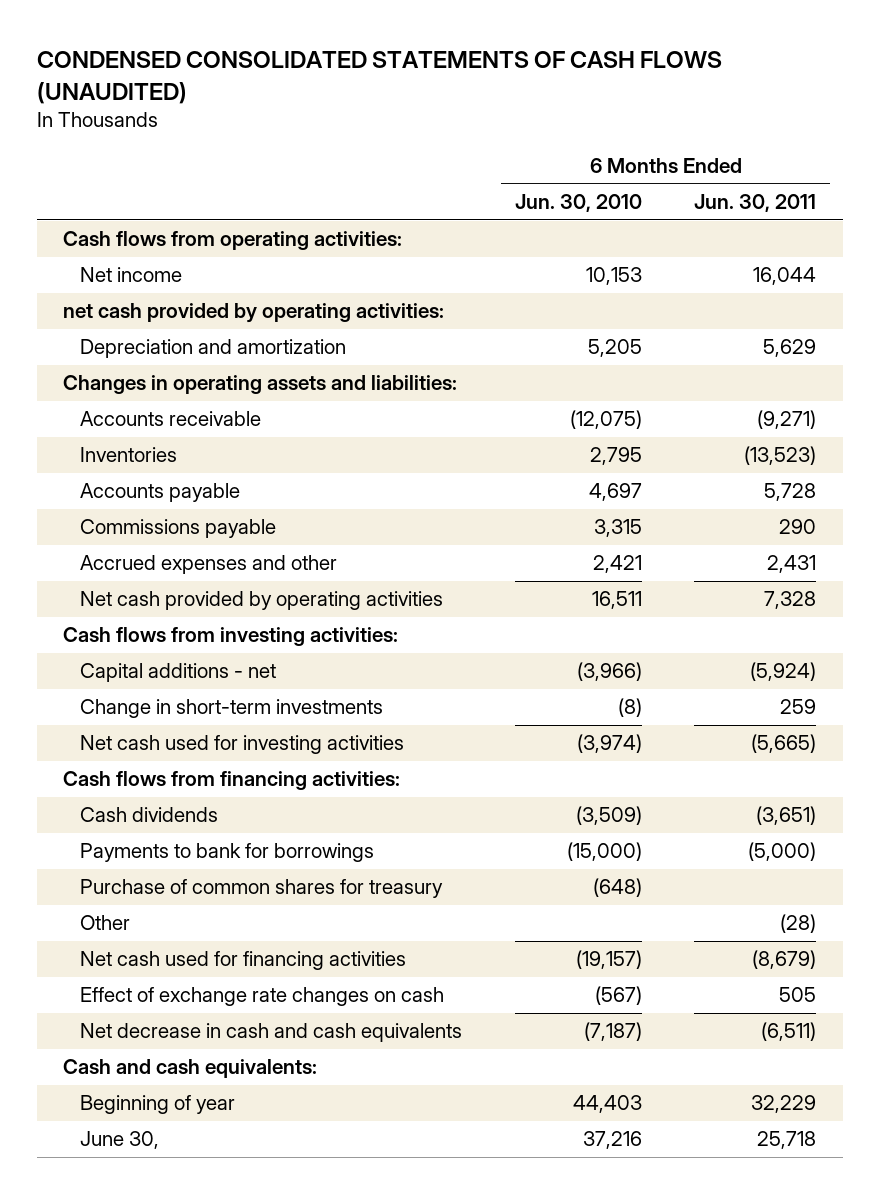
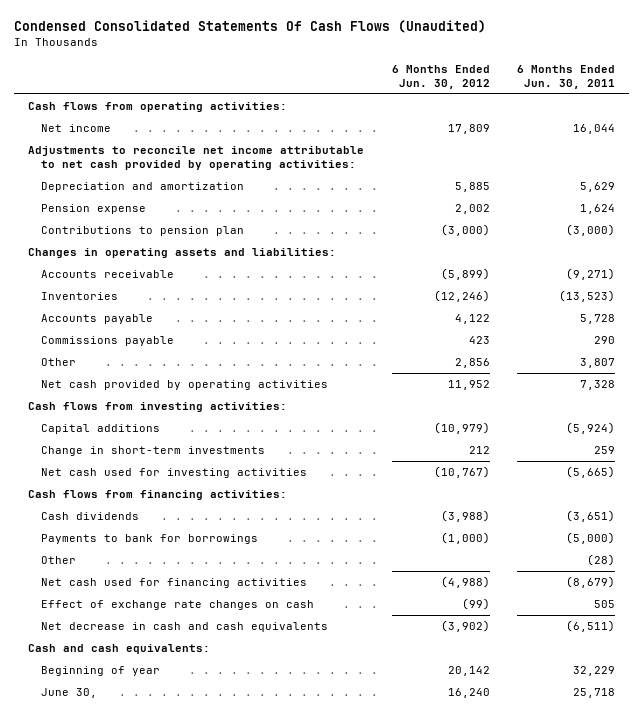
- CONDENSED CONSOLIDATED STATEMENTS OF CASH FLOWS (UNAUDITED)
+ Condensed Consolidated Statements Of Cash Flows (Unaudited)
- | 6 Months Ended Jun. 30, 2010 | 6 Months Ended Jun. 30, 2011
+ | 6 Months Ended Jun. 30, 2012 | 6 Months Ended Jun. 30, 2011
- net cash provided by operating activities:
+ Adjustments to reconcile net income attributable to net cash provided by operating activities:
+ Pension expense | 2,002 | 1,624
+ Contributions to pension plan | (3,000) | (3,000)
- Accrued expenses and other | 2,421 | 2,431
+ Other | 2,856 | 3,807
- Capital additions - net | (3,966) | (5,924)
+ Capital additions | (10,979) | (5,924)
- Purchase of common shares for treasury | (648) |

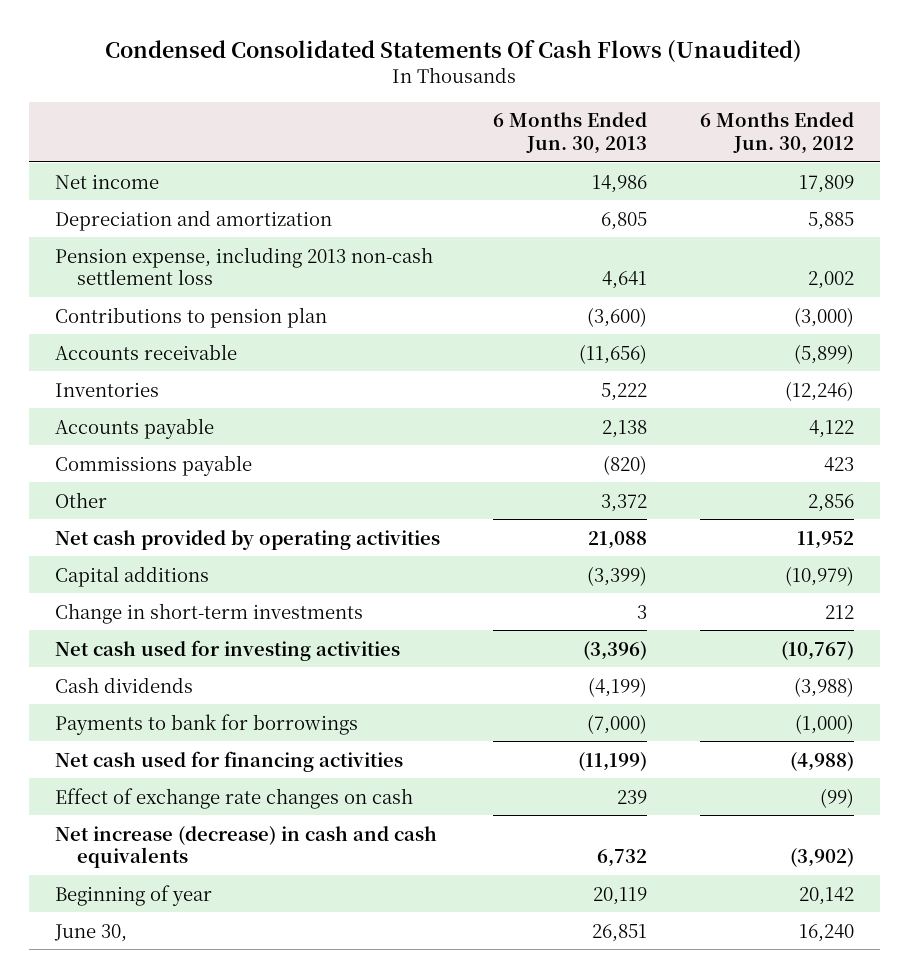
- | 6 Months Ended Jun. 30, 2012 | 6 Months Ended Jun. 30, 2011
+ | 6 Months Ended Jun. 30, 2013 | 6 Months Ended Jun. 30, 2012
- Cash flows from operating activities:
- Adjustments to reconcile net income attributable to net cash provided by operating activities:
- Pension expense | 2,002 | 1,624
+ Pension expense, including 2013 non-cash settlement loss | 4,641 | 2,002
- Changes in operating assets and liabilities:
- Cash flows from investing activities:
- Cash flows from financing activities:
- Other | | (28)
- Net decrease in cash and cash equivalents | (3,902) | (6,511)
- Cash and cash equivalents:
+ Net increase (decrease) in cash and cash equivalents | 6,732 | (3,902)

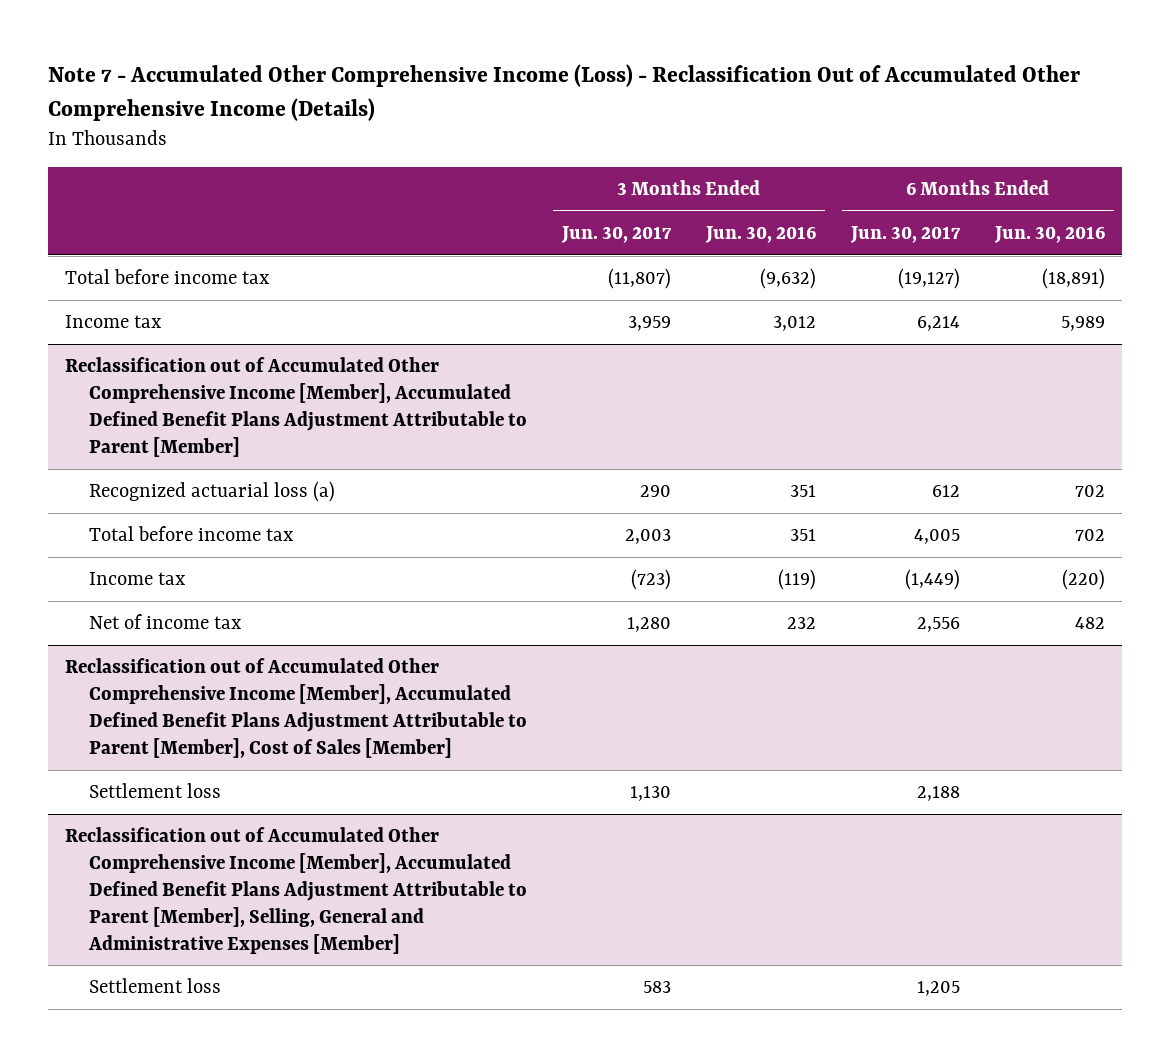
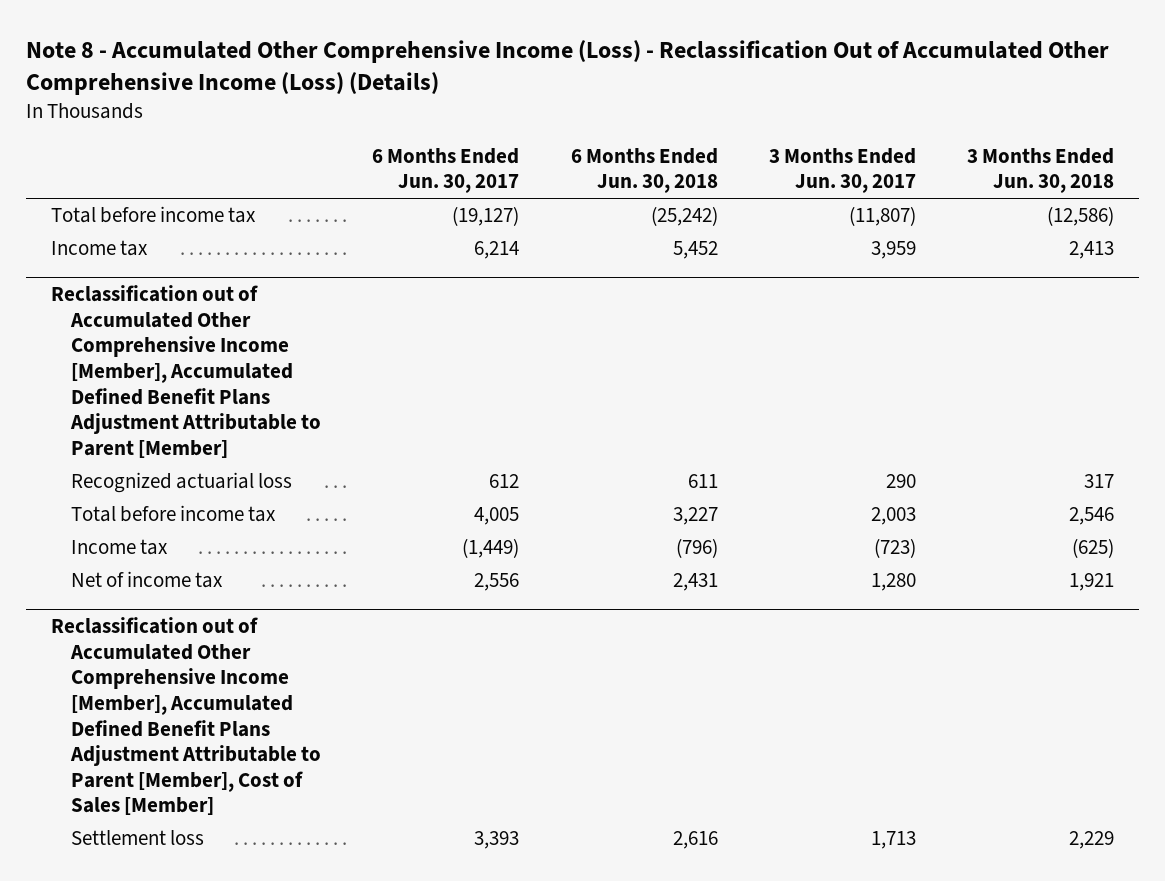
- Note 7 - Accumulated Other Comprehensive Income (Loss) - Reclassification Out of Accumulated Other Comprehensive Income (Details)
+ Note 8 - Accumulated Other Comprehensive Income (Loss) - Reclassification Out of Accumulated Other Comprehensive Income (Loss) (Details)
- | 3 Months Ended Jun. 30, 2017 | 3 Months Ended Jun. 30, 2016 | 6 Months Ended Jun. 30, 2017 | 6 Months Ended Jun. 30, 2016
+ | 6 Months Ended Jun. 30, 2017 | 6 Months Ended Jun. 30, 2018 | 3 Months Ended Jun. 30, 2017 | 3 Months Ended Jun. 30, 2018
@ Reclassification out of Accumulated Other Comprehensive Income [Member], Accumulated Defined Benefit Plans Adjustment Attributable to Parent [Member]
- Recognized actuarial loss (a) | 290 | 351 | 612 | 702
+ Recognized actuarial loss | 612 | 611 | 290 | 317
@ Reclassification out of Accumulated Other Comprehensive Income [Member], Accumulated Defined Benefit Plans Adjustment Attributable to Parent [Member], Cost of Sales [Member]
- Settlement loss | 1,130 | | 2,188 |
- Reclassification out of Accumulated Other Comprehensive Income [Member], Accumulated Defined Benefit Plans Adjustment Attributable to Parent [Member], Selling, General and Administrative Expenses [Member]
- Settlement loss | 583 | | 1,205 |
@ Reclassification out of Accumulated Other Comprehensive Income [Member], Accumulated Defined Benefit Plans Adjustment Attributable to Parent [Member], Cost of Sales [Member]
+ Settlement loss | 3,393 | 2,616 | 1,713 | 2,229

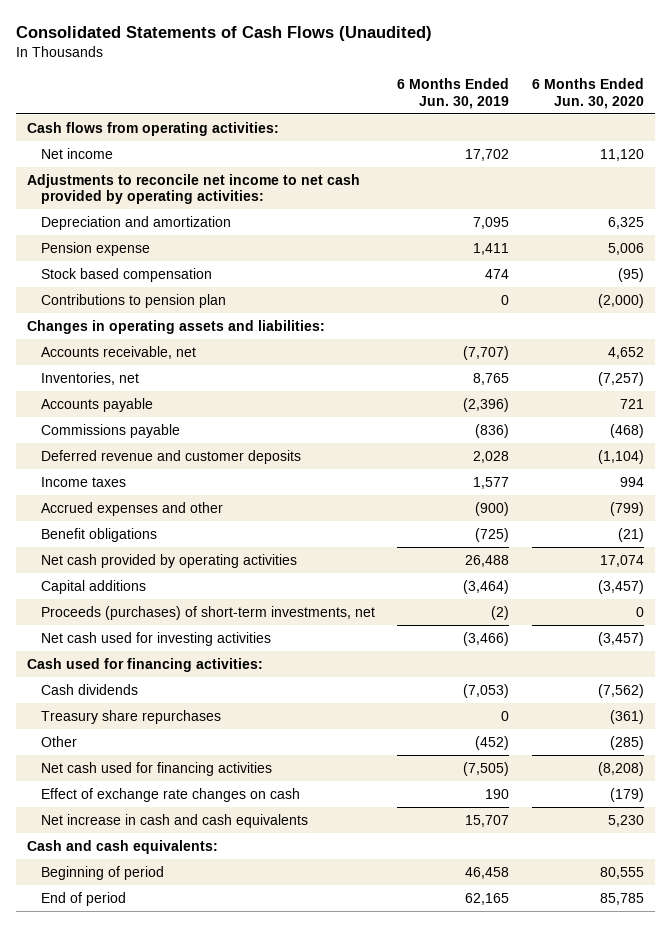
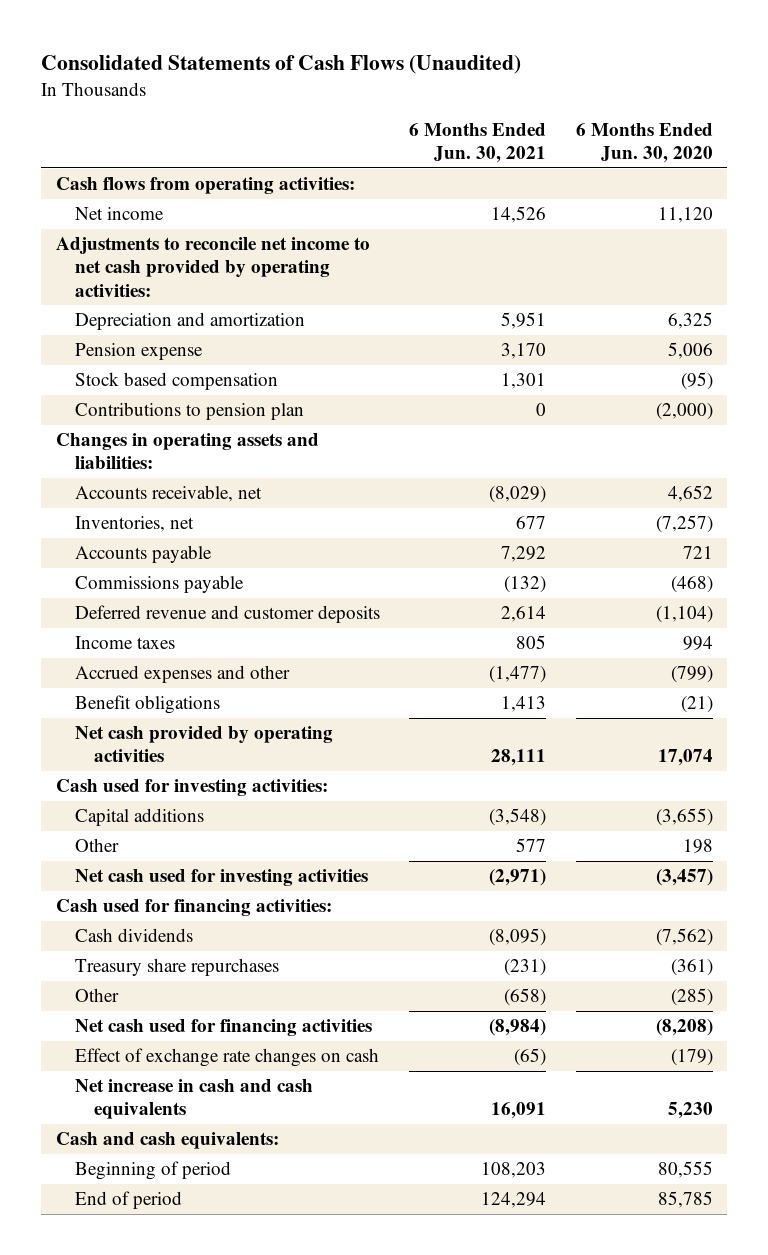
- | 6 Months Ended Jun. 30, 2019 | 6 Months Ended Jun. 30, 2020
+ | 6 Months Ended Jun. 30, 2021 | 6 Months Ended Jun. 30, 2020
- Capital additions | (3,464) | (3,457)
- Proceeds (purchases) of short-term investments, net | (2) | 0
+ Cash used for investing activities:
+ Capital additions | (3,548) | (3,655)
+ Other | 577 | 198

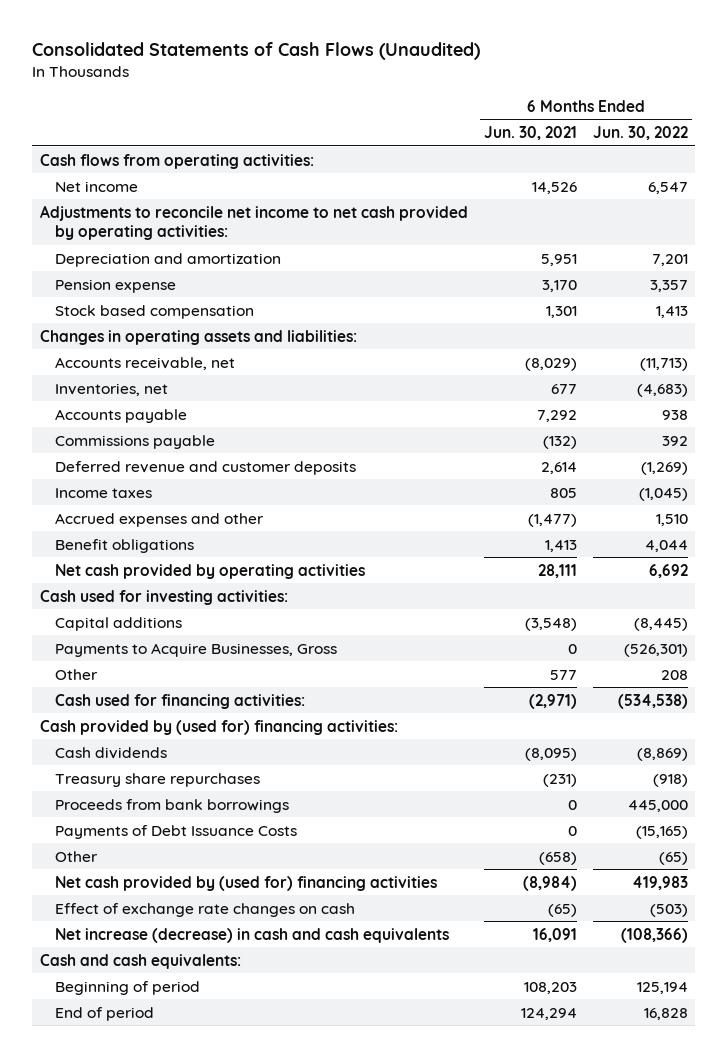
- | 6 Months Ended Jun. 30, 2021 | 6 Months Ended Jun. 30, 2020
+ | 6 Months Ended Jun. 30, 2021 | 6 Months Ended Jun. 30, 2022
- Contributions to pension plan | 0 | (2,000)
+ Payments to Acquire Businesses, Gross | 0 | (526,301)
- Net cash used for investing activities | (2,971) | (3,457)
- Cash used for financing activities:
+ Cash used for financing activities: | (2,971) | (534,538)
+ Cash provided by (used for) financing activities:
+ Proceeds from bank borrowings | 0 | 445,000
+ Payments of Debt Issuance Costs | 0 | (15,165)
- Net cash used for financing activities | (8,984) | (8,208)
+ Net cash provided by (used for) financing activities | (8,984) | 419,983
- Net increase in cash and cash equivalents | 16,091 | 5,230
+ Net increase (decrease) in cash and cash equivalents | 16,091 | (108,366)

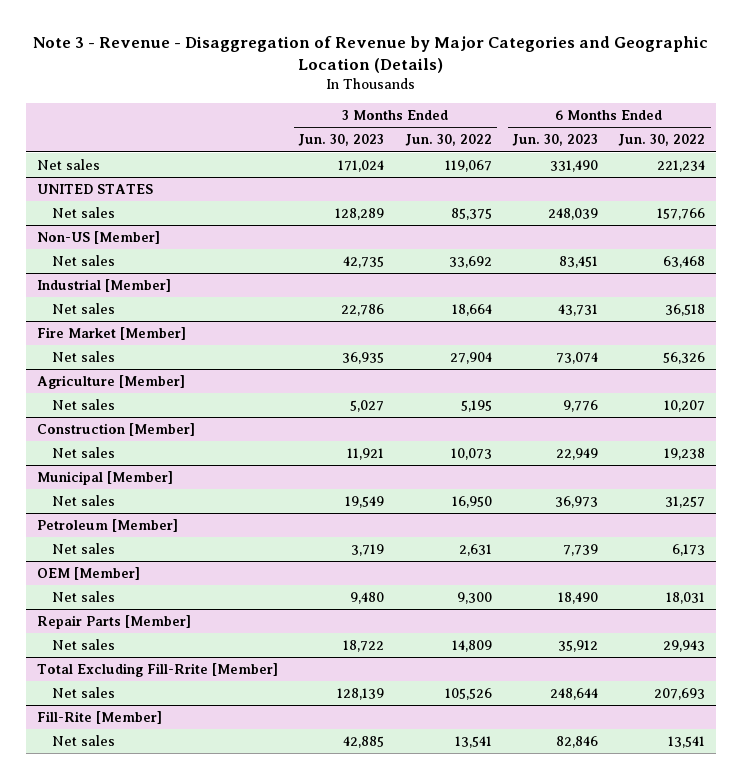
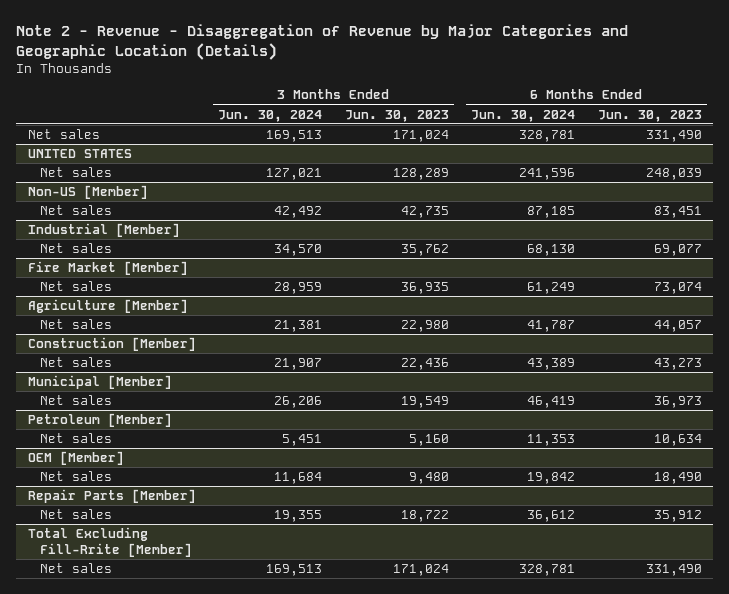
- Note 3 - Revenue - Disaggregation of Revenue by Major Categories and Geographic Location (Details)
+ Note 2 - Revenue - Disaggregation of Revenue by Major Categories and Geographic Location (Details)
- | 3 Months Ended Jun. 30, 2023 | 3 Months Ended Jun. 30, 2022 | 6 Months Ended Jun. 30, 2023 | 6 Months Ended Jun. 30, 2022
+ | 3 Months Ended Jun. 30, 2024 | 3 Months Ended Jun. 30, 2023 | 6 Months Ended Jun. 30, 2024 | 6 Months Ended Jun. 30, 2023
@ Industrial [Member]
- Net sales | 22,786 | 18,664 | 43,731 | 36,518
+ Net sales | 34,570 | 35,762 | 68,130 | 69,077
@ Agriculture [Member]
- Net sales | 5,027 | 5,195 | 9,776 | 10,207
+ Net sales | 21,381 | 22,980 | 41,787 | 44,057
@ Construction [Member]
- Net sales | 11,921 | 10,073 | 22,949 | 19,238
+ Net sales | 21,907 | 22,436 | 43,389 | 43,273
@ Petroleum [Member]
- Net sales | 3,719 | 2,631 | 7,739 | 6,173
+ Net sales | 5,451 | 5,160 | 11,353 | 10,634
@ Total Excluding Fill-Rrite [Member]
- Net sales | 128,139 | 105,526 | 248,644 | 207,693
- Fill-Rite [Member]
- Net sales | 42,885 | 13,541 | 82,846 | 13,541
@ Total Excluding Fill-Rrite [Member]
+ Net sales | 169,513 | 171,024 | 328,781 | 331,490

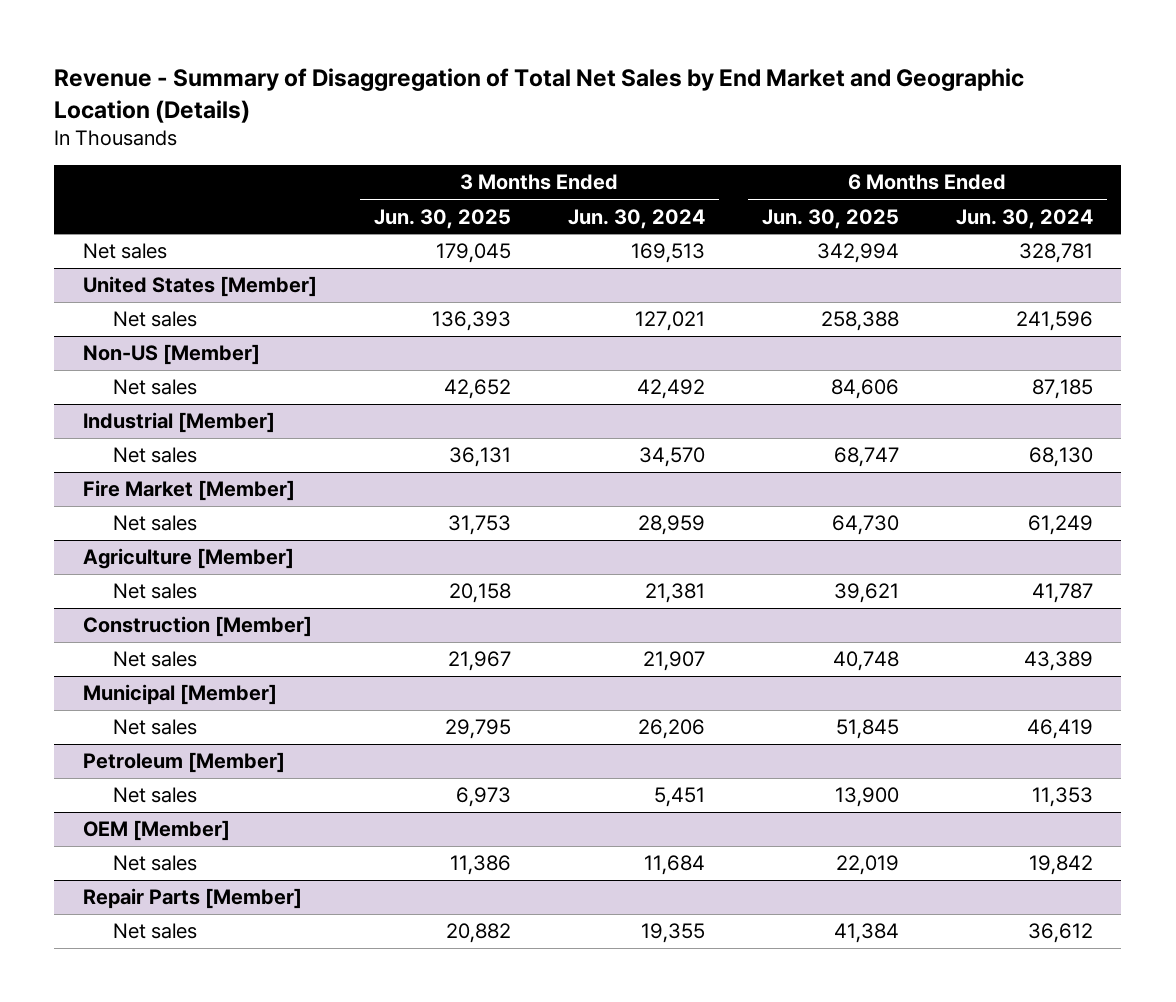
- Note 2 - Revenue - Disaggregation of Revenue by Major Categories and Geographic Location (Details)
+ Revenue - Summary of Disaggregation of Total Net Sales by End Market and Geographic Location (Details)
- | 3 Months Ended Jun. 30, 2024 | 3 Months Ended Jun. 30, 2023 | 6 Months Ended Jun. 30, 2024 | 6 Months Ended Jun. 30, 2023
+ | 3 Months Ended Jun. 30, 2025 | 3 Months Ended Jun. 30, 2024 | 6 Months Ended Jun. 30, 2025 | 6 Months Ended Jun. 30, 2024
- UNITED STATES
+ United States [Member]
- Total Excluding Fill-Rrite [Member]
- Net sales | 169,513 | 171,024 | 328,781 | 331,490

